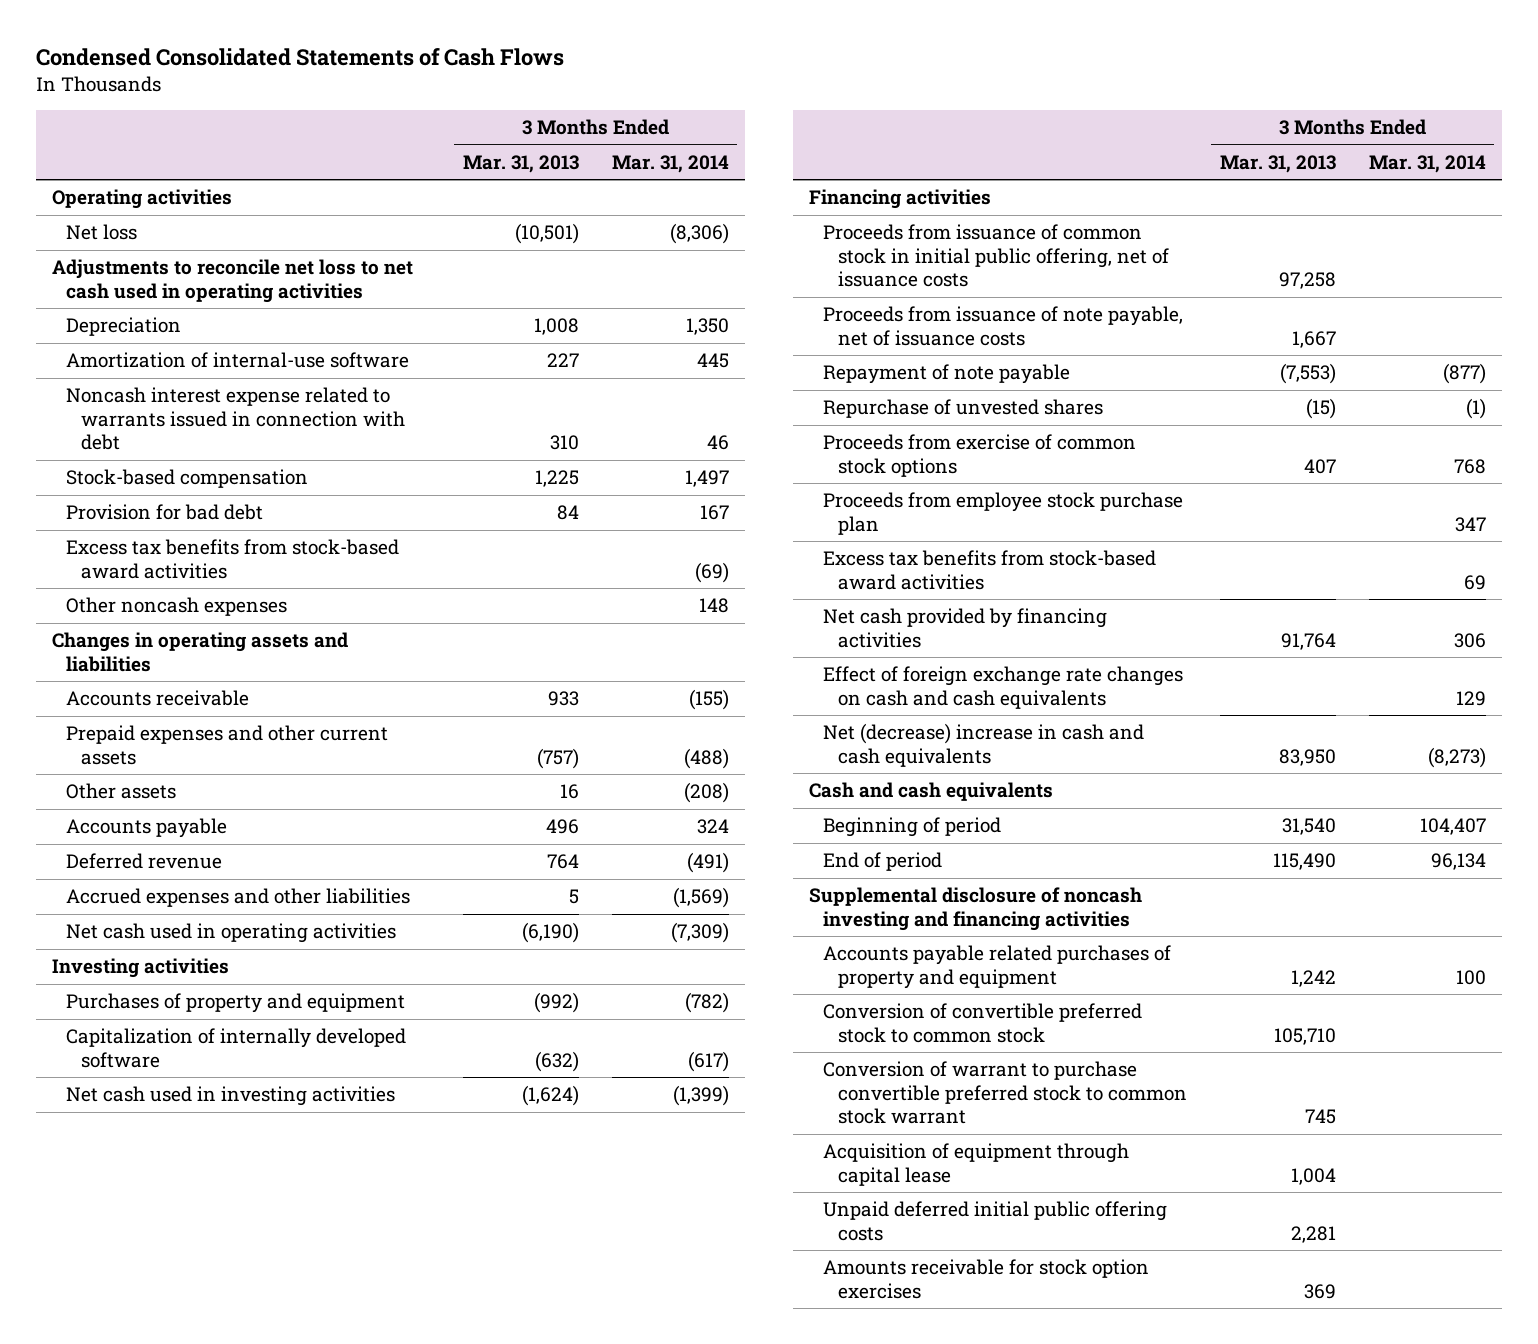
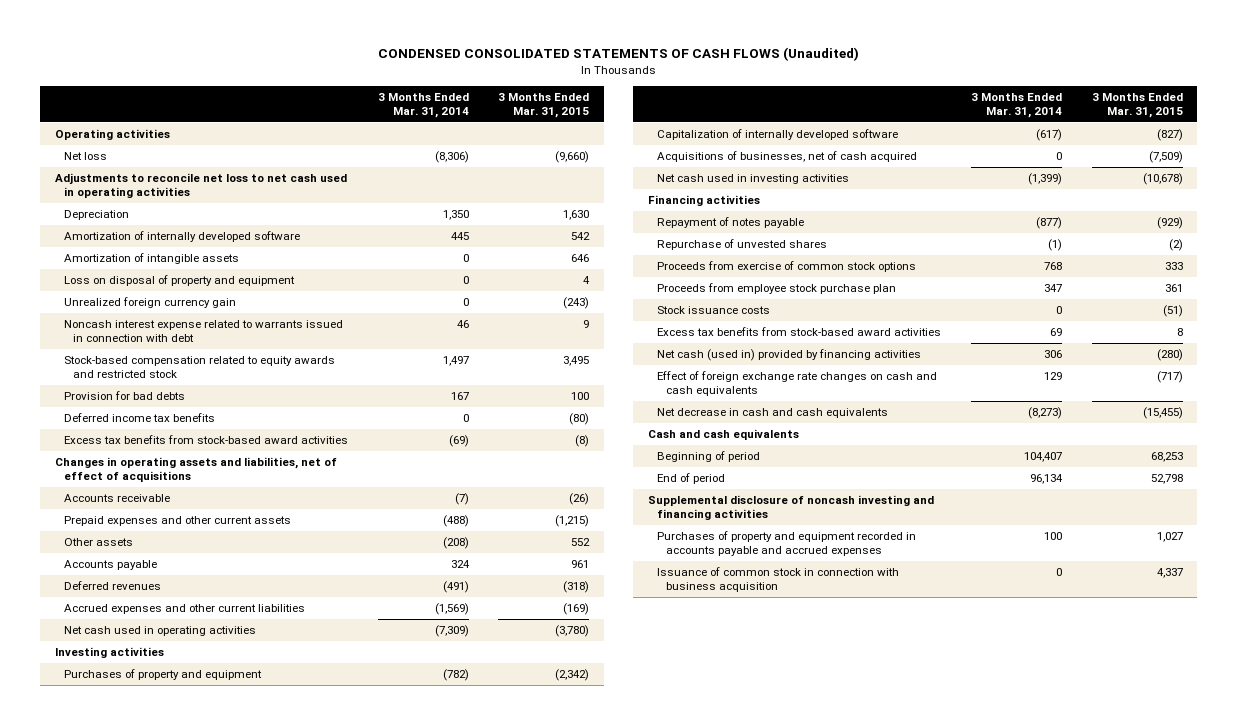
- Condensed Consolidated Statements of Cash Flows
+ CONDENSED CONSOLIDATED STATEMENTS OF CASH FLOWS (Unaudited)
- | 3 Months Ended Mar. 31, 2013 | 3 Months Ended Mar. 31, 2014
+ | 3 Months Ended Mar. 31, 2014 | 3 Months Ended Mar. 31, 2015
- Amortization of internal-use software | 227 | 445
+ Amortization of internally developed software | 445 | 542
+ Amortization of intangible assets | 0 | 646
+ Loss on disposal of property and equipment | 0 | 4
+ Unrealized foreign currency gain | 0 | (243)
- Stock-based compensation | 1,225 | 1,497
- Provision for bad debt | 84 | 167
+ Stock-based compensation related to equity awards and restricted stock | 1,497 | 3,495
+ Provision for bad debts | 167 | 100
+ Deferred income tax benefits | 0 | (80)
- Other noncash expenses | | 148
- Changes in operating assets and liabilities
- Accounts receivable | 933 | (155)
+ Changes in operating assets and liabilities, net of effect of acquisitions
+ Accounts receivable | (7) | (26)
- Deferred revenue | 764 | (491)
- Accrued expenses and other liabilities | 5 | (1,569)
+ Deferred revenues | (491) | (318)
+ Accrued expenses and other current liabilities | (1,569) | (169)
+ Acquisitions of businesses, net of cash acquired | 0 | (7,509)
- Proceeds from issuance of common stock in initial public offering, net of issuance costs | 97,258 |
- Proceeds from issuance of note payable, net of issuance costs | 1,667 |
- Repayment of note payable | (7,553) | (877)
+ Repayment of notes payable | (877) | (929)
+ Stock issuance costs | 0 | (51)
- Net cash provided by financing activities | 91,764 | 306
+ Net cash (used in) provided by financing activities | 306 | (280)
- Net (decrease) increase in cash and cash equivalents | 83,950 | (8,273)
+ Net decrease in cash and cash equivalents | (8,273) | (15,455)
- Accounts payable related purchases of property and equipment | 1,242 | 100
- Conversion of convertible preferred stock to common stock | 105,710 |
- Conversion of warrant to purchase convertible preferred stock to common stock warrant | 745 |
- Acquisition of equipment through capital lease | 1,004 |
- Unpaid deferred initial public offering costs | 2,281 |
- Amounts receivable for stock option exercises | 369 |
+ Purchases of property and equipment recorded in accounts payable and accrued expenses | 100 | 1,027
+ Issuance of common stock in connection with business acquisition | 0 | 4,337

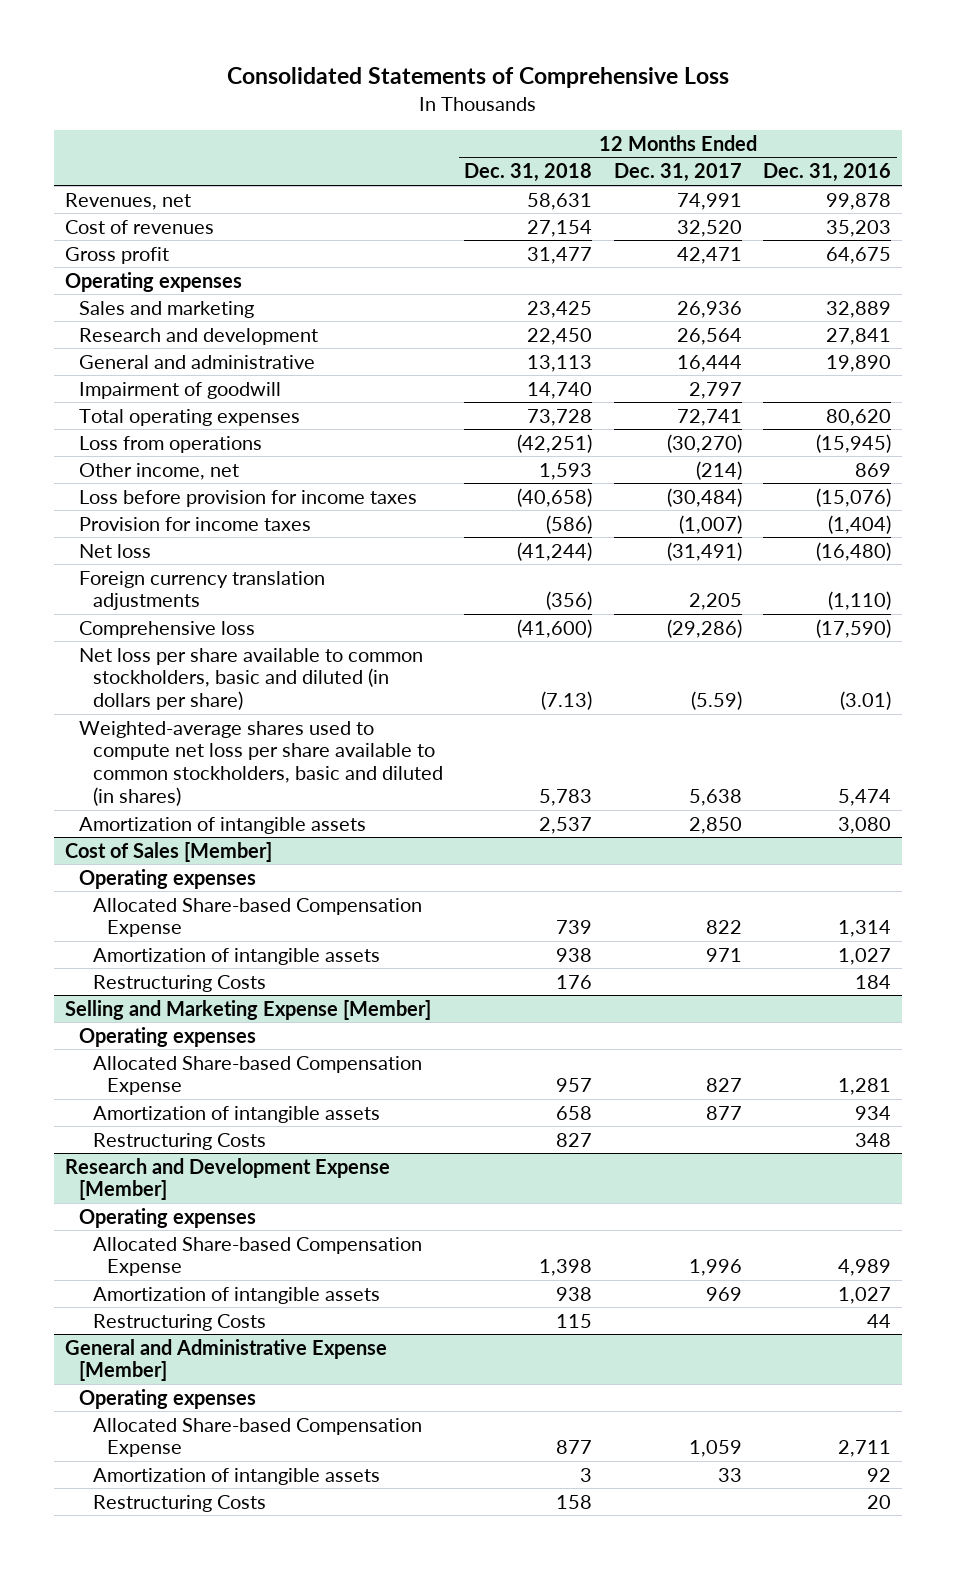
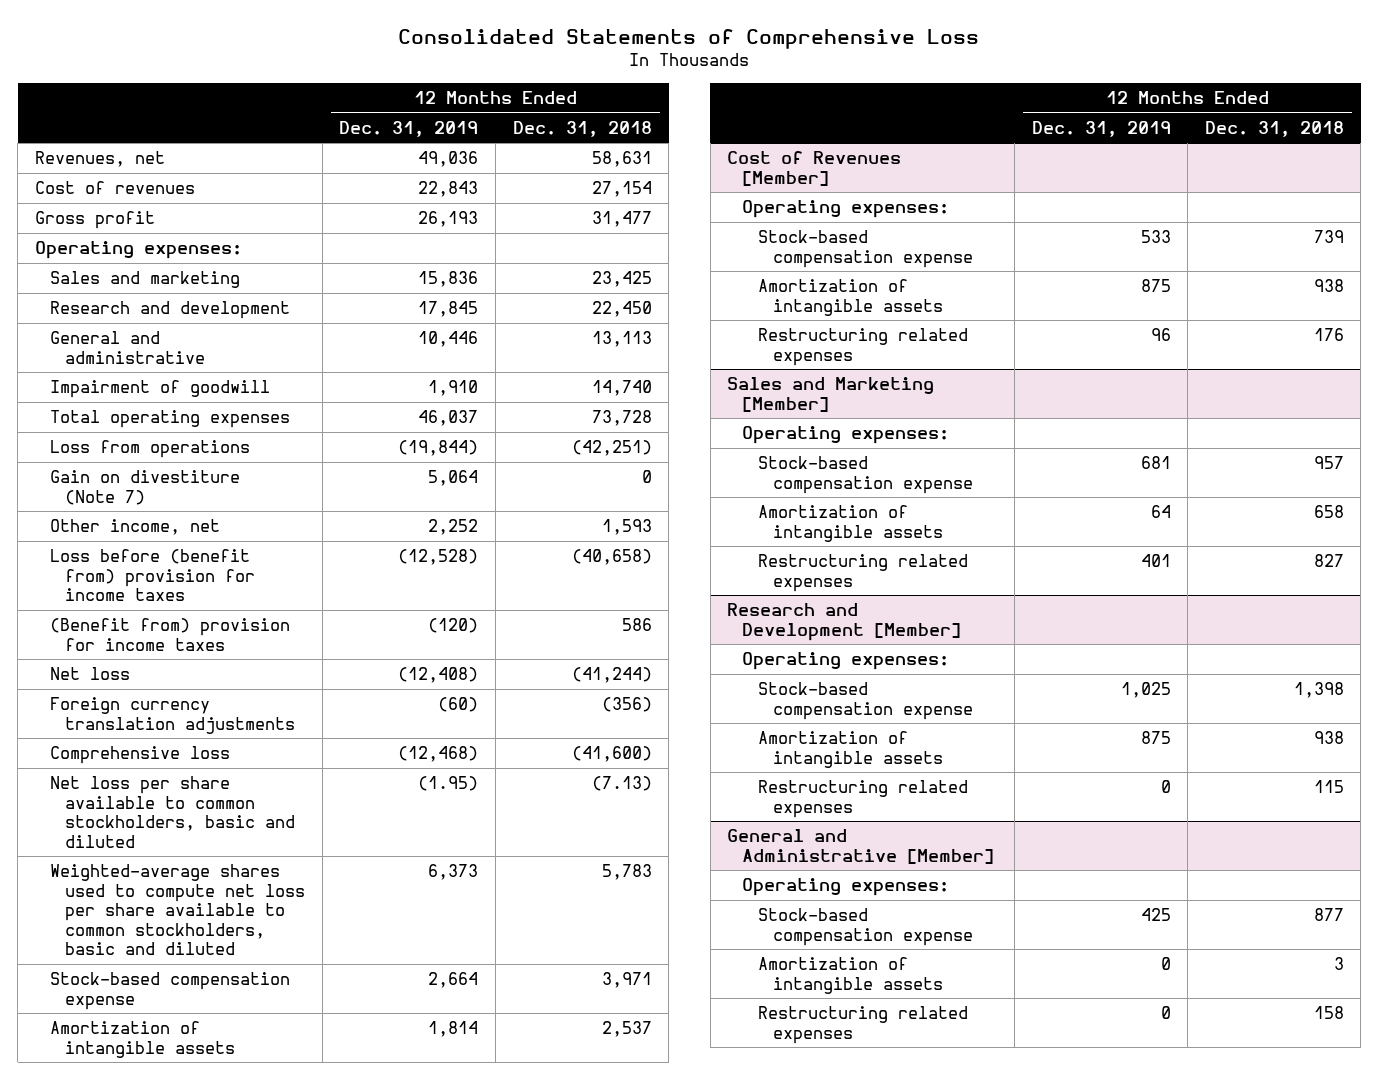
- | 12 Months Ended Dec. 31, 2018 | 12 Months Ended Dec. 31, 2017 | 12 Months Ended Dec. 31, 2016
+ | 12 Months Ended Dec. 31, 2019 | 12 Months Ended Dec. 31, 2018
- Operating expenses
+ Operating expenses:
+ Gain on divestiture (Note 7) | 5,064 | 0
- Loss before provision for income taxes | (40,658) | (30,484) | (15,076)
- Provision for income taxes | (586) | (1,007) | (1,404)
+ Loss before (benefit from) provision for income taxes | (12,528) | (40,658)
+ (Benefit from) provision for income taxes | (120) | 586
- Net loss per share available to common stockholders, basic and diluted (in dollars per share) | (7.13) | (5.59) | (3.01)
- Weighted-average shares used to compute net loss per share available to common stockholders, basic and diluted (in shares) | 5,783 | 5,638 | 5,474
+ Net loss per share available to common stockholders, basic and diluted | (1.95) | (7.13)
+ Weighted-average shares used to compute net loss per share available to common stockholders, basic and diluted | 6,373 | 5,783
+ Stock-based compensation expense | 2,664 | 3,971
- Cost of Sales [Member]
- Operating expenses
- Allocated Share-based Compensation Expense | 739 | 822 | 1,314
+ Cost of Revenues [Member]
+ Operating expenses:
+ Stock-based compensation expense | 533 | 739
- Restructuring Costs | 176 | | 184
- Selling and Marketing Expense [Member]
- Operating expenses
- Allocated Share-based Compensation Expense | 957 | 827 | 1,281
+ Restructuring related expenses | 96 | 176
+ Sales and Marketing [Member]
+ Operating expenses:
+ Stock-based compensation expense | 681 | 957
- Restructuring Costs | 827 | | 348
- Research and Development Expense [Member]
- Operating expenses
- Allocated Share-based Compensation Expense | 1,398 | 1,996 | 4,989
+ Restructuring related expenses | 401 | 827
+ Research and Development [Member]
+ Operating expenses:
+ Stock-based compensation expense | 1,025 | 1,398
- Restructuring Costs | 115 | | 44
- General and Administrative Expense [Member]
- Operating expenses
- Allocated Share-based Compensation Expense | 877 | 1,059 | 2,711
+ Restructuring related expenses | 0 | 115
+ General and Administrative [Member]
+ Operating expenses:
+ Stock-based compensation expense | 425 | 877
- Restructuring Costs | 158 | | 20
+ Restructuring related expenses | 0 | 158

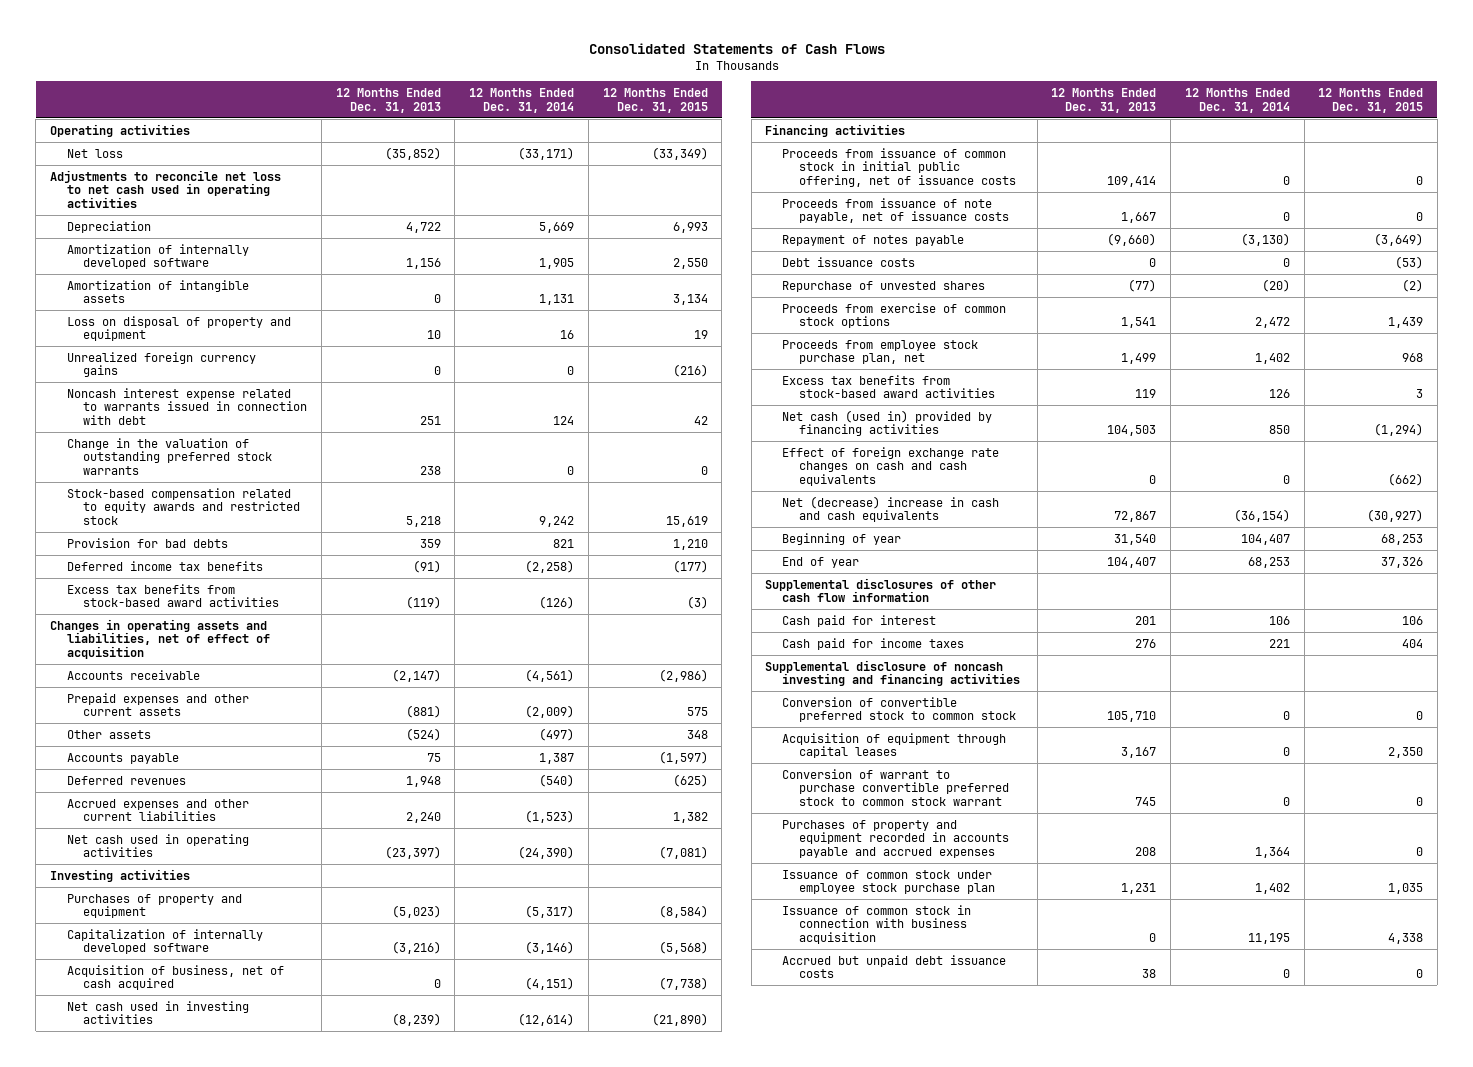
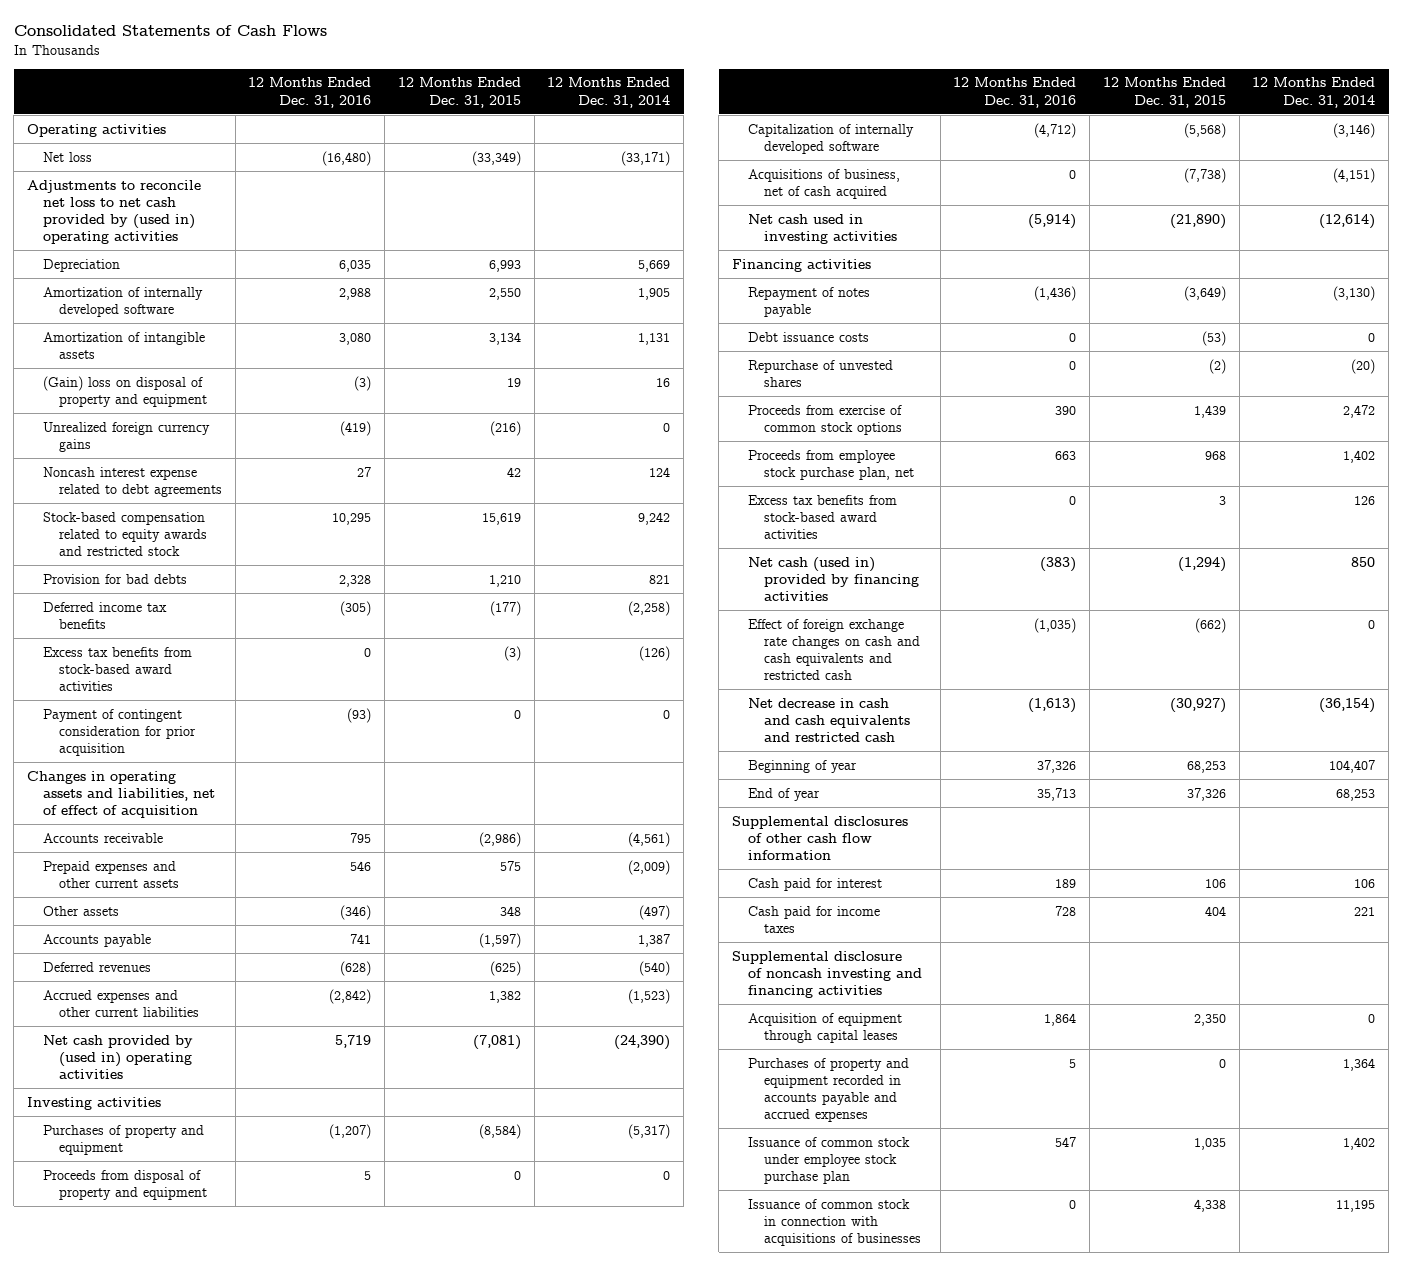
- | 12 Months Ended Dec. 31, 2013 | 12 Months Ended Dec. 31, 2014 | 12 Months Ended Dec. 31, 2015
+ | 12 Months Ended Dec. 31, 2016 | 12 Months Ended Dec. 31, 2015 | 12 Months Ended Dec. 31, 2014
- Adjustments to reconcile net loss to net cash used in operating activities
+ Adjustments to reconcile net loss to net cash provided by (used in) operating activities
- Loss on disposal of property and equipment | 10 | 16 | 19
+ (Gain) loss on disposal of property and equipment | (3) | 19 | 16
- Noncash interest expense related to warrants issued in connection with debt | 251 | 124 | 42
- Change in the valuation of outstanding preferred stock warrants | 238 | 0 | 0
+ Noncash interest expense related to debt agreements | 27 | 42 | 124
+ Payment of contingent consideration for prior acquisition | (93) | 0 | 0
- Net cash used in operating activities | (23,397) | (24,390) | (7,081)
+ Net cash provided by (used in) operating activities | 5,719 | (7,081) | (24,390)
+ Proceeds from disposal of property and equipment | 5 | 0 | 0
- Acquisition of business, net of cash acquired | 0 | (4,151) | (7,738)
+ Acquisitions of business, net of cash acquired | 0 | (7,738) | (4,151)
- Proceeds from issuance of common stock in initial public offering, net of issuance costs | 109,414 | 0 | 0
- Proceeds from issuance of note payable, net of issuance costs | 1,667 | 0 | 0
- Effect of foreign exchange rate changes on cash and cash equivalents | 0 | 0 | (662)
- Net (decrease) increase in cash and cash equivalents | 72,867 | (36,154) | (30,927)
+ Effect of foreign exchange rate changes on cash and cash equivalents and restricted cash | (1,035) | (662) | 0
+ Net decrease in cash and cash equivalents and restricted cash | (1,613) | (30,927) | (36,154)
- Conversion of convertible preferred stock to common stock | 105,710 | 0 | 0
- Conversion of warrant to purchase convertible preferred stock to common stock warrant | 745 | 0 | 0
- Issuance of common stock in connection with business acquisition | 0 | 11,195 | 4,338
- Accrued but unpaid debt issuance costs | 38 | 0 | 0
+ Issuance of common stock in connection with acquisitions of businesses | 0 | 4,338 | 11,195

